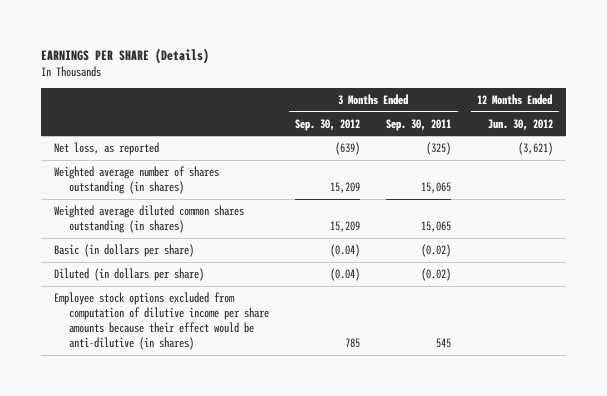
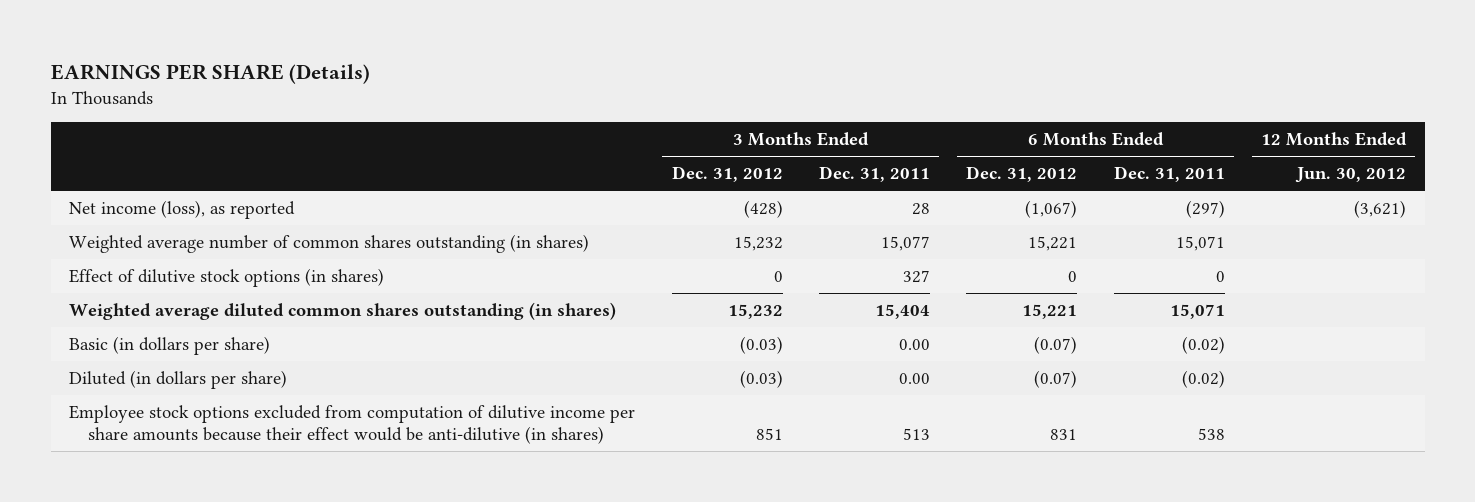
- | 3 Months Ended Sep. 30, 2012 | 3 Months Ended Sep. 30, 2011 | 12 Months Ended Jun. 30, 2012
+ | 3 Months Ended Dec. 31, 2012 | 3 Months Ended Dec. 31, 2011 | 6 Months Ended Dec. 31, 2012 | 6 Months Ended Dec. 31, 2011 | 12 Months Ended Jun. 30, 2012
- Net loss, as reported | (639) | (325) | (3,621)
- Weighted average number of shares outstanding (in shares) | 15,209 | 15,065 |
+ Net income (loss), as reported | (428) | 28 | (1,067) | (297) | (3,621)
+ Weighted average number of common shares outstanding (in shares) | 15,232 | 15,077 | 15,221 | 15,071 |
+ Effect of dilutive stock options (in shares) | 0 | 327 | 0 | 0 |

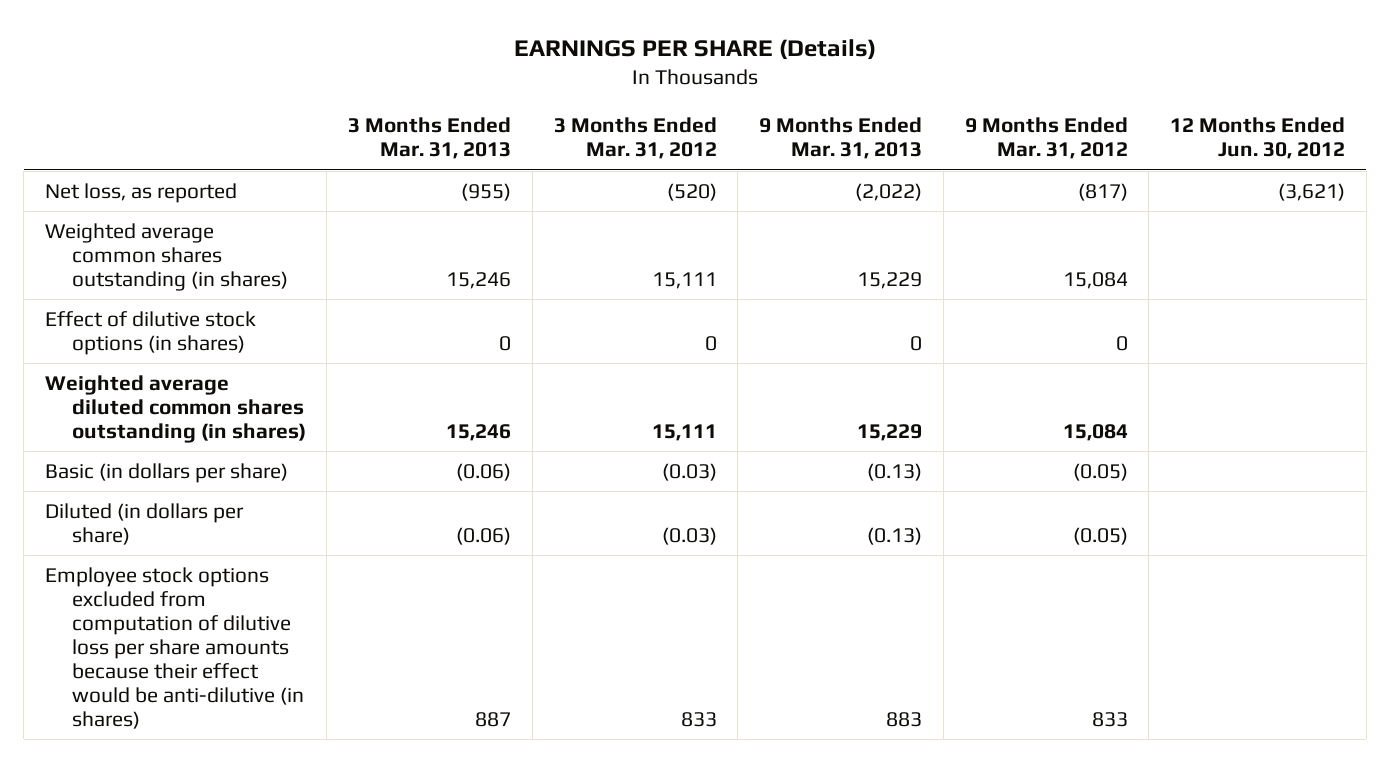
- | 3 Months Ended Dec. 31, 2012 | 3 Months Ended Dec. 31, 2011 | 6 Months Ended Dec. 31, 2012 | 6 Months Ended Dec. 31, 2011 | 12 Months Ended Jun. 30, 2012
+ | 3 Months Ended Mar. 31, 2013 | 3 Months Ended Mar. 31, 2012 | 9 Months Ended Mar. 31, 2013 | 9 Months Ended Mar. 31, 2012 | 12 Months Ended Jun. 30, 2012
- Net income (loss), as reported | (428) | 28 | (1,067) | (297) | (3,621)
- Weighted average number of common shares outstanding (in shares) | 15,232 | 15,077 | 15,221 | 15,071 |
+ Net loss, as reported | (955) | (520) | (2,022) | (817) | (3,621)
+ Weighted average common shares outstanding (in shares) | 15,246 | 15,111 | 15,229 | 15,084 |
- Employee stock options excluded from computation of dilutive income per share amounts because their effect would be anti-dilutive (in shares) | 851 | 513 | 831 | 538 |
+ Employee stock options excluded from computation of dilutive loss per share amounts because their effect would be anti-dilutive (in shares) | 887 | 833 | 883 | 833 |

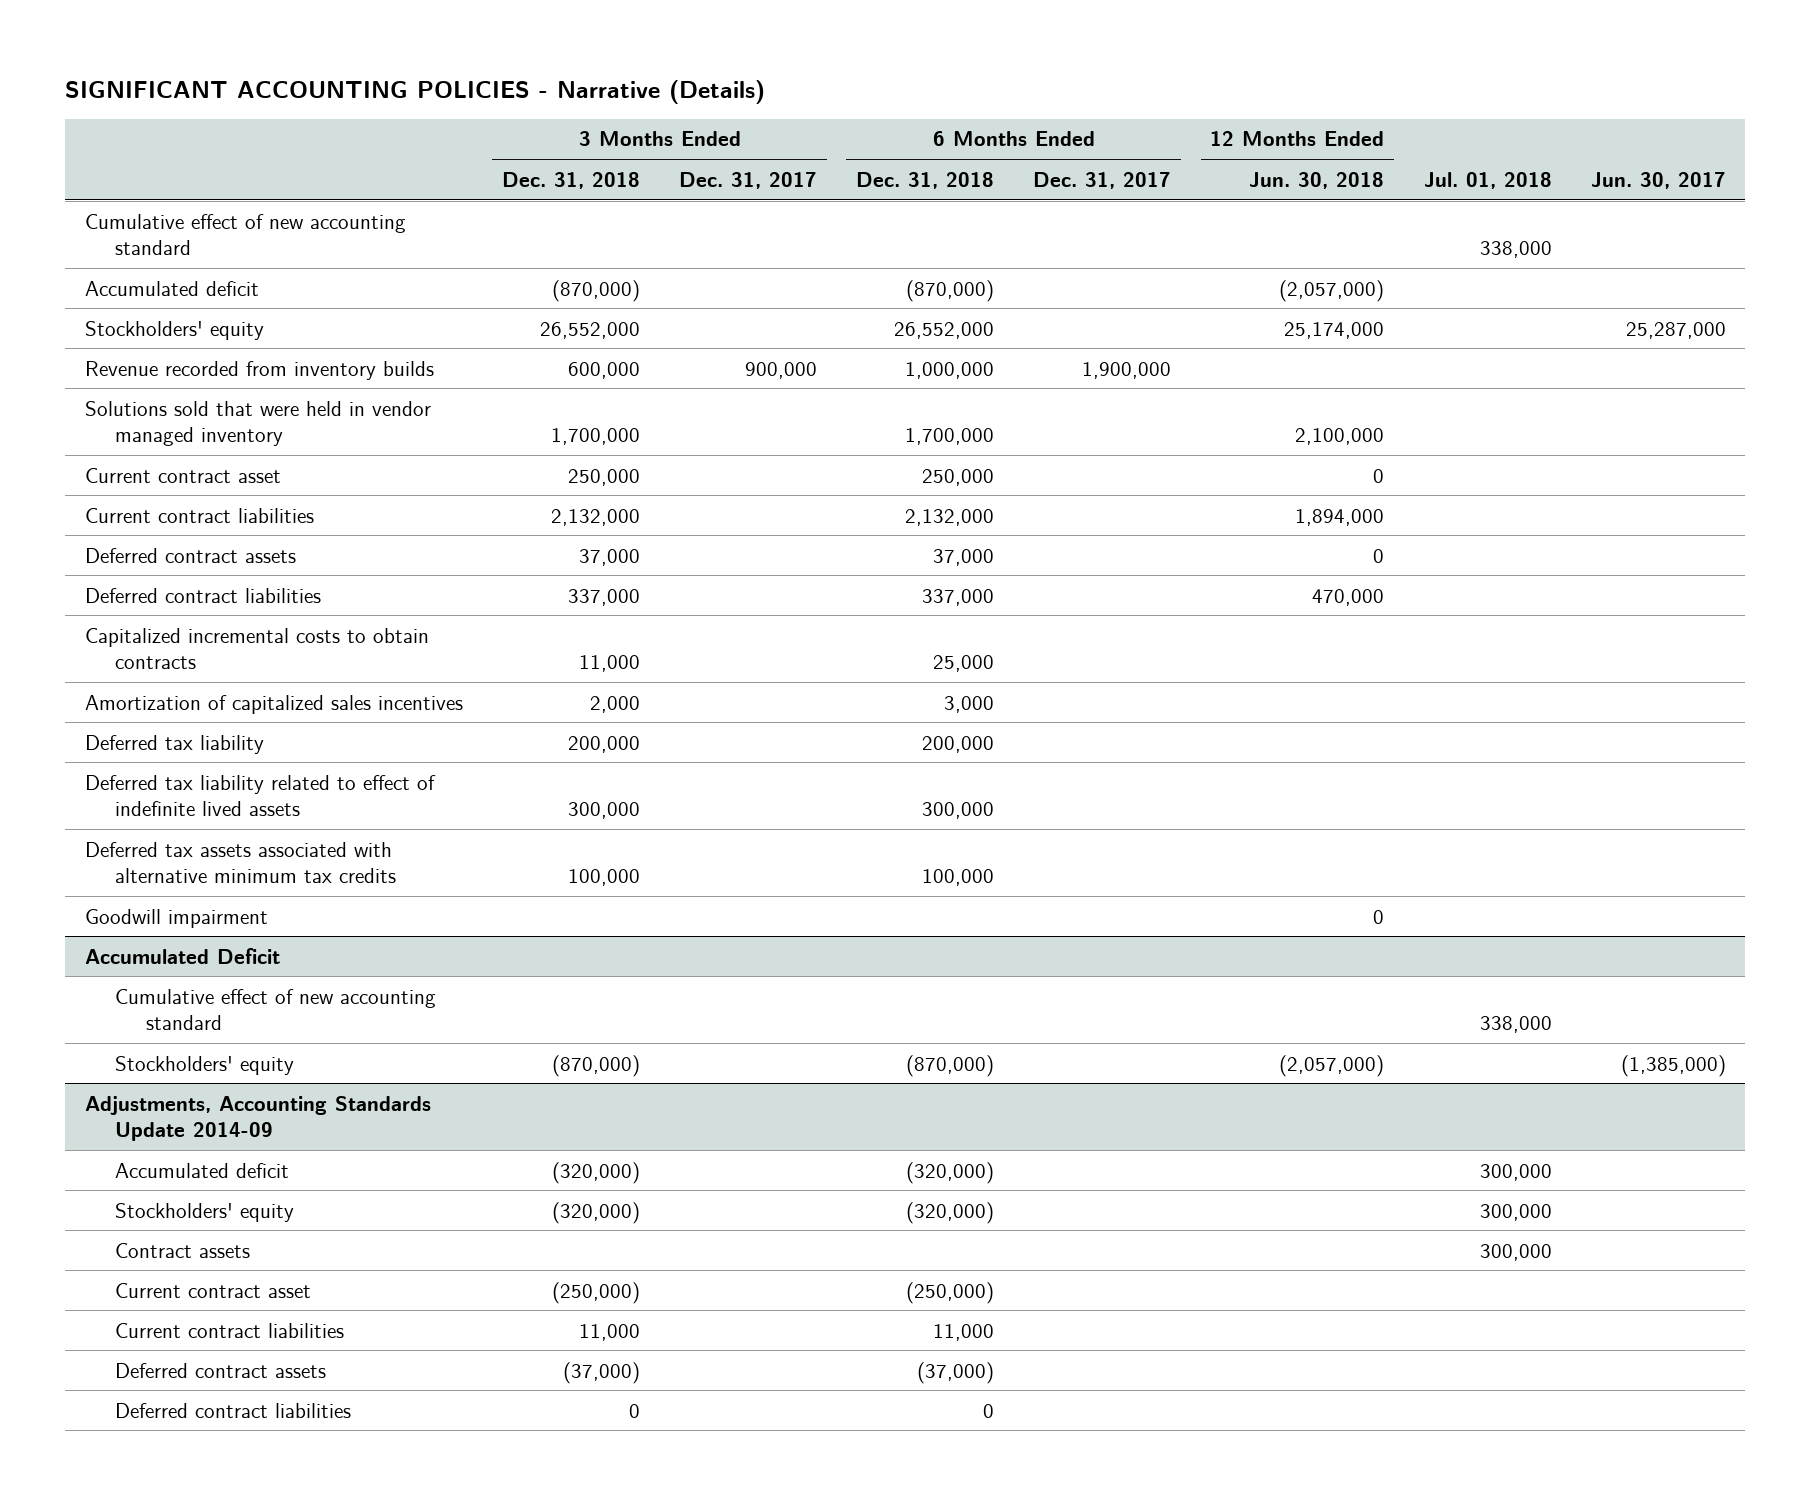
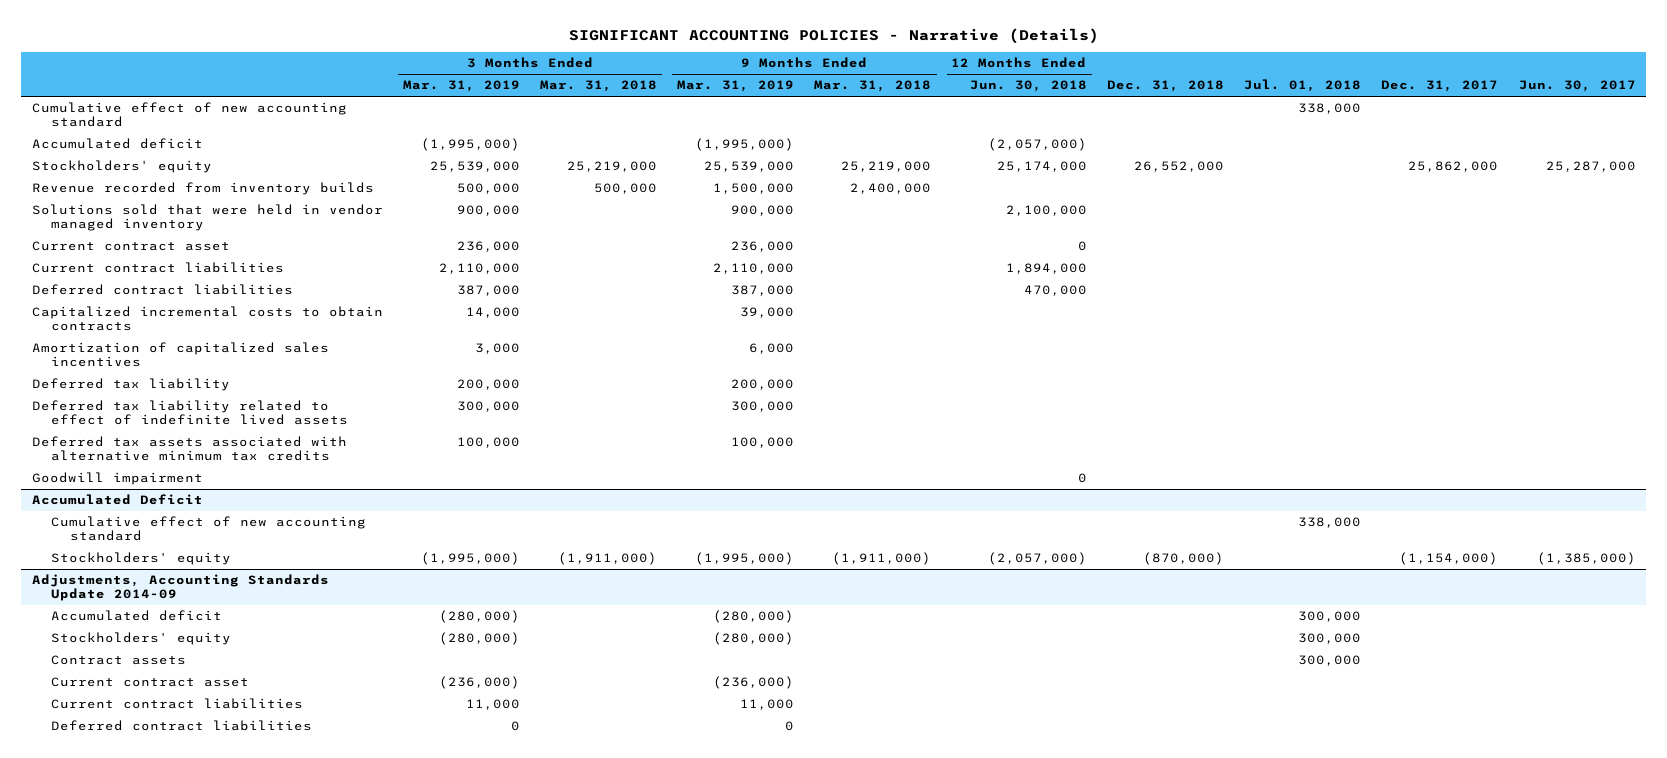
- | 3 Months Ended Dec. 31, 2018 | 3 Months Ended Dec. 31, 2017 | 6 Months Ended Dec. 31, 2018 | 6 Months Ended Dec. 31, 2017 | 12 Months Ended Jun. 30, 2018 | Jul. 01, 2018 | Jun. 30, 2017
+ | 3 Months Ended Mar. 31, 2019 | 3 Months Ended Mar. 31, 2018 | 9 Months Ended Mar. 31, 2019 | 9 Months Ended Mar. 31, 2018 | 12 Months Ended Jun. 30, 2018 | Dec. 31, 2018 | Jul. 01, 2018 | Dec. 31, 2017 | Jun. 30, 2017
- Deferred contract assets | 37,000 | | 37,000 | | 0 | |
@ Adjustments, Accounting Standards Update 2014-09
- Deferred contract assets | (37,000) | | (37,000) | | | |

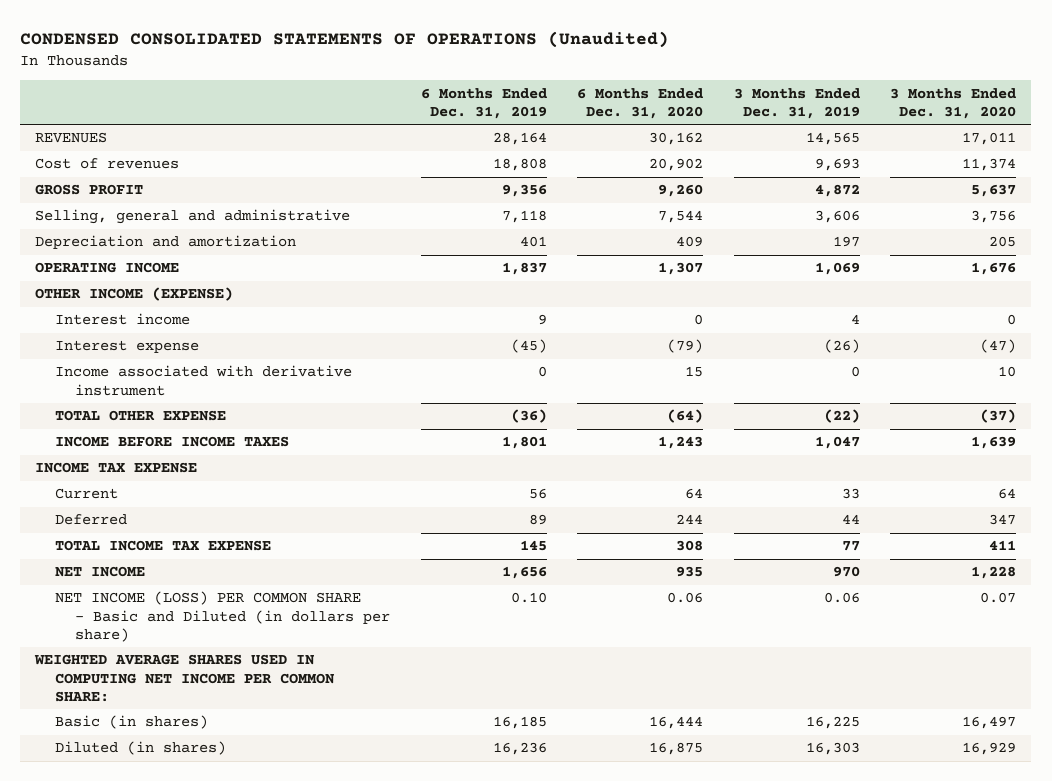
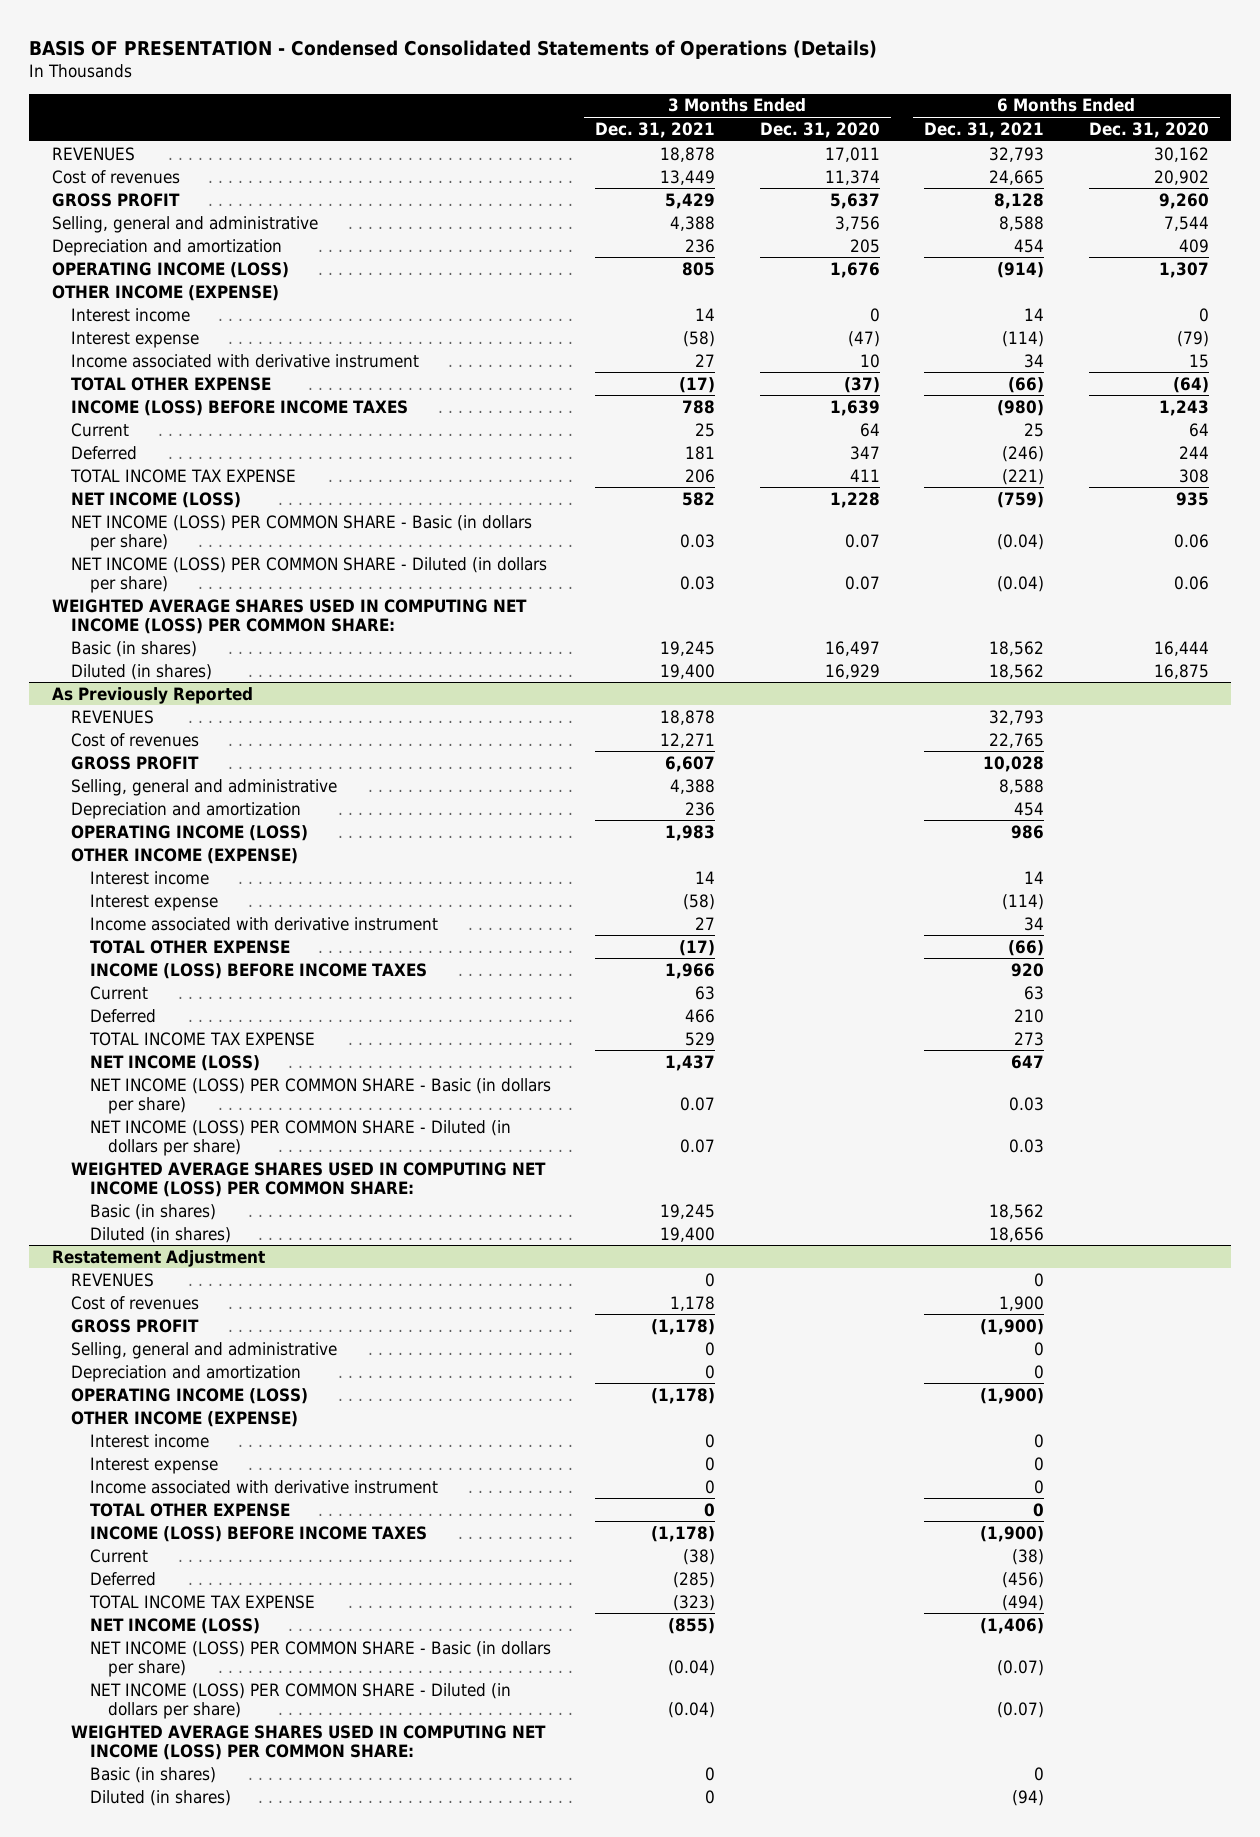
- CONDENSED CONSOLIDATED STATEMENTS OF OPERATIONS (Unaudited)
+ BASIS OF PRESENTATION - Condensed Consolidated Statements of Operations (Details)
- | 6 Months Ended Dec. 31, 2019 | 6 Months Ended Dec. 31, 2020 | 3 Months Ended Dec. 31, 2019 | 3 Months Ended Dec. 31, 2020
+ | 3 Months Ended Dec. 31, 2021 | 3 Months Ended Dec. 31, 2020 | 6 Months Ended Dec. 31, 2021 | 6 Months Ended Dec. 31, 2020
- OPERATING INCOME | 1,837 | 1,307 | 1,069 | 1,676
+ OPERATING INCOME (LOSS) | 805 | 1,676 | (914) | 1,307
- INCOME BEFORE INCOME TAXES | 1,801 | 1,243 | 1,047 | 1,639
- INCOME TAX EXPENSE
+ INCOME (LOSS) BEFORE INCOME TAXES | 788 | 1,639 | (980) | 1,243
- NET INCOME | 1,656 | 935 | 970 | 1,228
- NET INCOME (LOSS) PER COMMON SHARE - Basic and Diluted (in dollars per share) | 0.10 | 0.06 | 0.06 | 0.07
- WEIGHTED AVERAGE SHARES USED IN COMPUTING NET INCOME PER COMMON SHARE:
+ NET INCOME (LOSS) | 582 | 1,228 | (759) | 935
+ NET INCOME (LOSS) PER COMMON SHARE - Basic (in dollars per share) | 0.03 | 0.07 | (0.04) | 0.06
+ NET INCOME (LOSS) PER COMMON SHARE - Diluted (in dollars per share) | 0.03 | 0.07 | (0.04) | 0.06
+ WEIGHTED AVERAGE SHARES USED IN COMPUTING NET INCOME (LOSS) PER COMMON SHARE:
+ As Previously Reported
+ REVENUES | 18,878 | | 32,793 |
+ Cost of revenues | 12,271 | | 22,765 |
+ GROSS PROFIT | 6,607 | | 10,028 |
+ Selling, general and administrative | 4,388 | | 8,588 |
+ Depreciation and amortization | 236 | | 454 |
+ OPERATING INCOME (LOSS) | 1,983 | | 986 |
+ OTHER INCOME (EXPENSE)
+ Interest income | 14 | | 14 |
+ Interest expense | (58) | | (114) |
+ Income associated with derivative instrument | 27 | | 34 |
+ TOTAL OTHER EXPENSE | (17) | | (66) |
+ INCOME (LOSS) BEFORE INCOME TAXES | 1,966 | | 920 |
+ Current | 63 | | 63 |
+ Deferred | 466 | | 210 |
+ TOTAL INCOME TAX EXPENSE | 529 | | 273 |
+ NET INCOME (LOSS) | 1,437 | | 647 |
+ NET INCOME (LOSS) PER COMMON SHARE - Basic (in dollars per share) | 0.07 | | 0.03 |
+ NET INCOME (LOSS) PER COMMON SHARE - Diluted (in dollars per share) | 0.07 | | 0.03 |
+ WEIGHTED AVERAGE SHARES USED IN COMPUTING NET INCOME (LOSS) PER COMMON SHARE:
+ Basic (in shares) | 19,245 | | 18,562 |
+ Diluted (in shares) | 19,400 | | 18,656 |
+ Restatement Adjustment
+ REVENUES | 0 | | 0 |
+ Cost of revenues | 1,178 | | 1,900 |
+ GROSS PROFIT | (1,178) | | (1,900) |
+ Selling, general and administrative | 0 | | 0 |
+ Depreciation and amortization | 0 | | 0 |
+ OPERATING INCOME (LOSS) | (1,178) | | (1,900) |
+ OTHER INCOME (EXPENSE)
+ Interest income | 0 | | 0 |
+ Interest expense | 0 | | 0 |
+ Income associated with derivative instrument | 0 | | 0 |
+ TOTAL OTHER EXPENSE | 0 | | 0 |
+ INCOME (LOSS) BEFORE INCOME TAXES | (1,178) | | (1,900) |
+ Current | (38) | | (38) |
+ Deferred | (285) | | (456) |
+ TOTAL INCOME TAX EXPENSE | (323) | | (494) |
+ NET INCOME (LOSS) | (855) | | (1,406) |
+ NET INCOME (LOSS) PER COMMON SHARE - Basic (in dollars per share) | (0.04) | | (0.07) |
+ NET INCOME (LOSS) PER COMMON SHARE - Diluted (in dollars per share) | (0.04) | | (0.07) |
+ WEIGHTED AVERAGE SHARES USED IN COMPUTING NET INCOME (LOSS) PER COMMON SHARE:
+ Basic (in shares) | 0 | | 0 |
+ Diluted (in shares) | 0 | | (94) |

